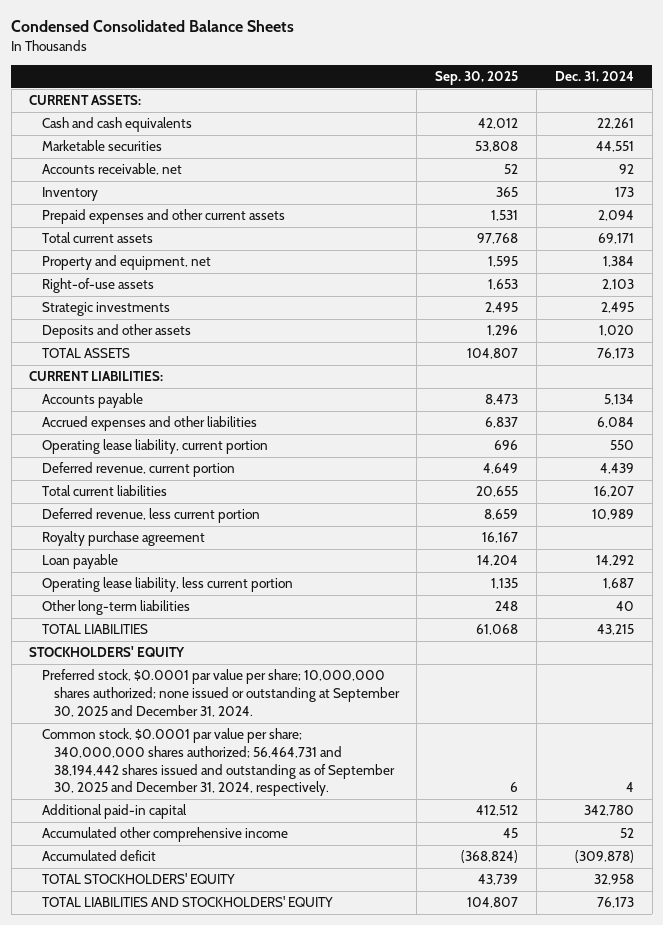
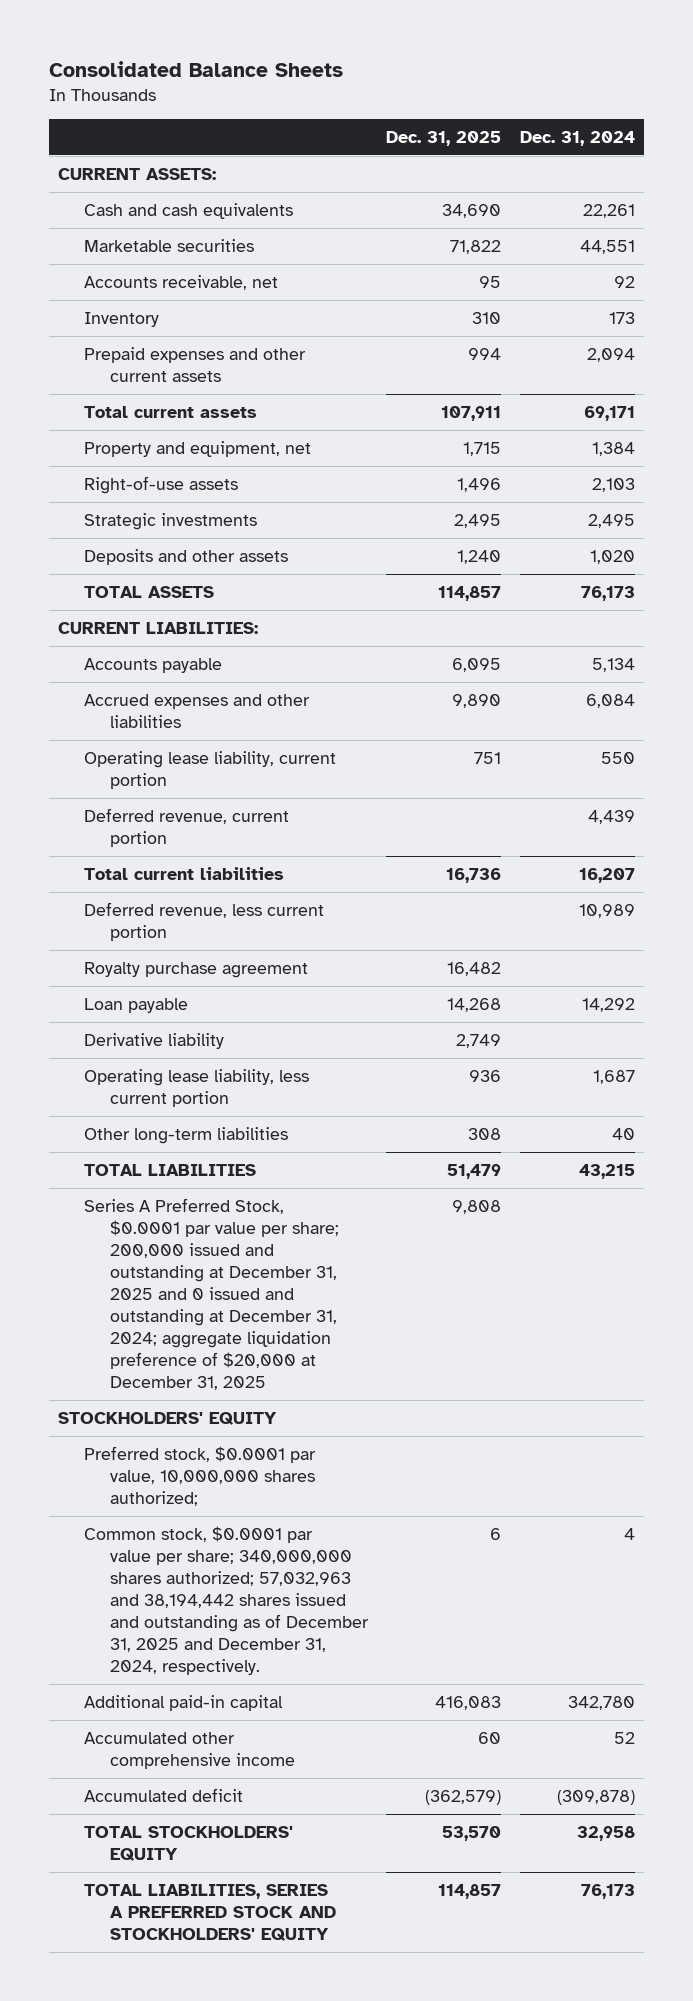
- Condensed Consolidated Balance Sheets
+ Consolidated Balance Sheets
- | Sep. 30, 2025 | Dec. 31, 2024
+ | Dec. 31, 2025 | Dec. 31, 2024
+ Derivative liability | 2,749 |
+ Series A Preferred Stock, $0.0001 par value per share; 200,000 issued and outstanding at December 31, 2025 and 0 issued and outstanding at December 31, 2024; aggregate liquidation preference of $20,000 at December 31, 2025 | 9,808 |
- Preferred stock, $0.0001 par value per share; 10,000,000 shares authorized; none issued or outstanding at September 30, 2025 and December 31, 2024.
- Common stock, $0.0001 par value per share; 340,000,000 shares authorized; 56,464,731 and 38,194,442 shares issued and outstanding as of September 30, 2025 and December 31, 2024, respectively. | 6 | 4
+ Preferred stock, $0.0001 par value, 10,000,000 shares authorized;
+ Common stock, $0.0001 par value per share; 340,000,000 shares authorized; 57,032,963 and 38,194,442 shares issued and outstanding as of December 31, 2025 and December 31, 2024, respectively. | 6 | 4
- TOTAL LIABILITIES AND STOCKHOLDERS' EQUITY | 104,807 | 76,173
+ TOTAL LIABILITIES, SERIES A PREFERRED STOCK AND STOCKHOLDERS' EQUITY | 114,857 | 76,173

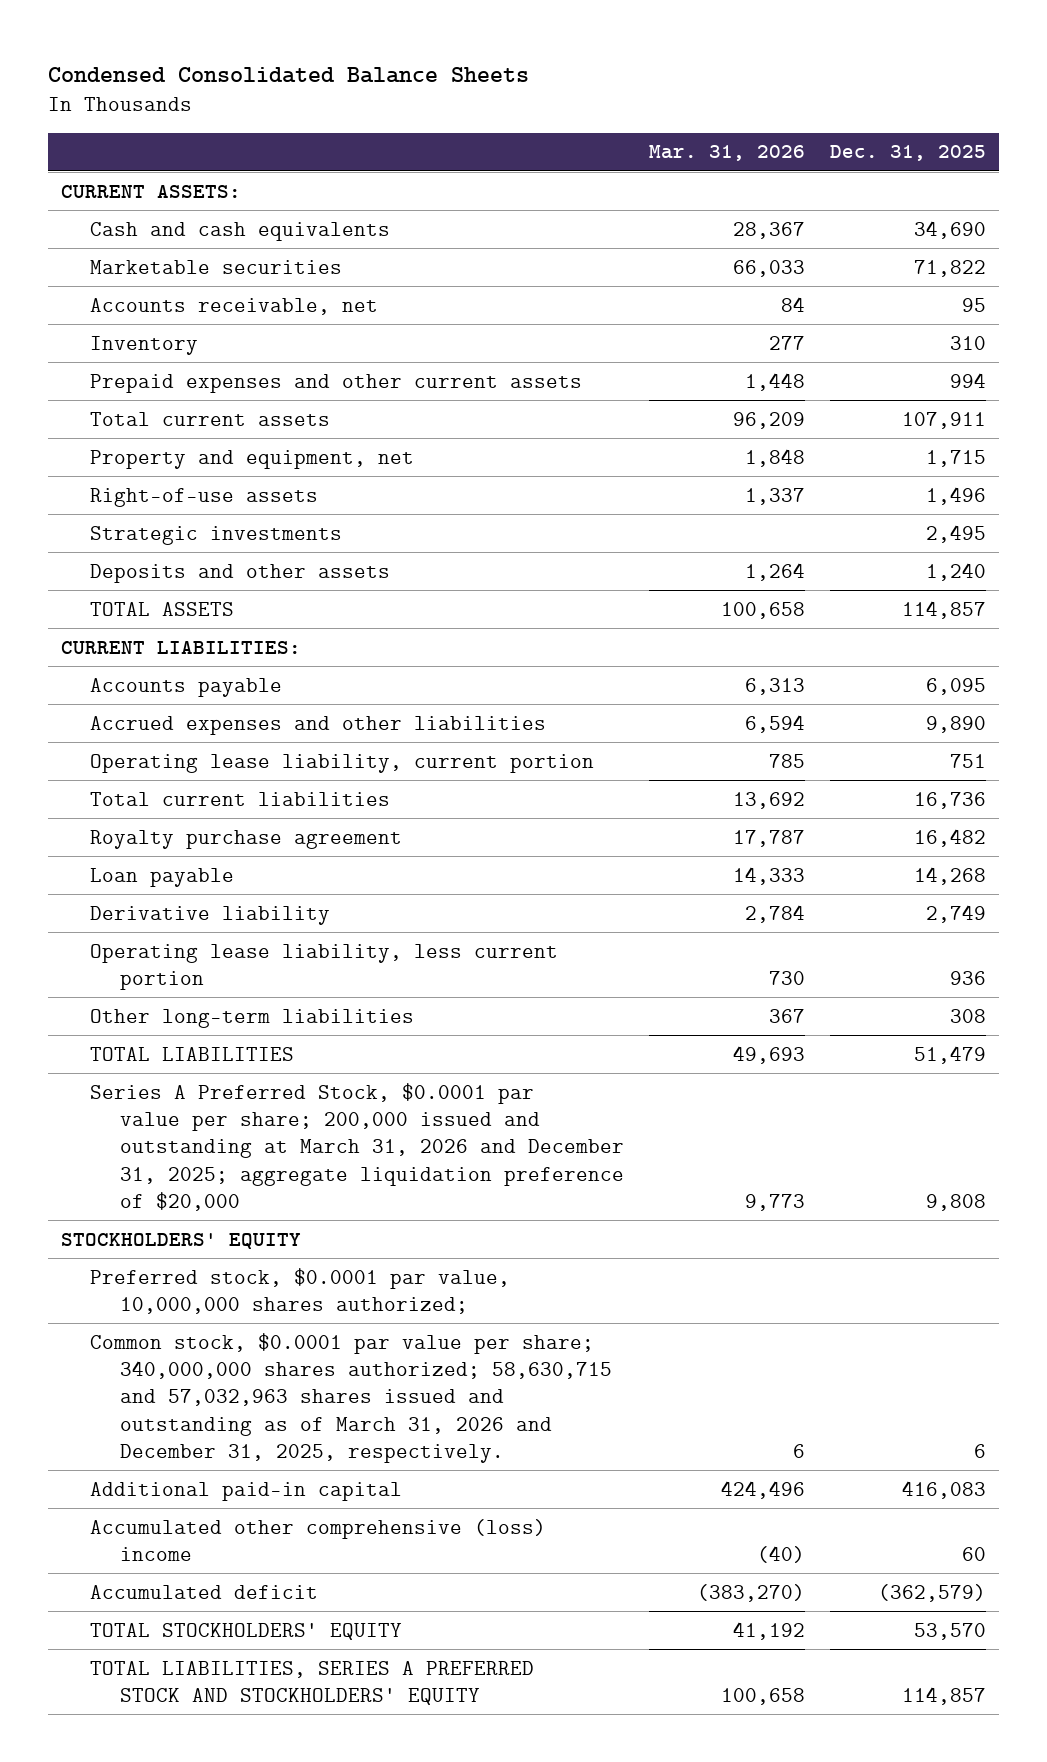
- Consolidated Balance Sheets
+ Condensed Consolidated Balance Sheets
- | Dec. 31, 2025 | Dec. 31, 2024
+ | Mar. 31, 2026 | Dec. 31, 2025
- Deferred revenue, current portion | | 4,439
- Deferred revenue, less current portion | | 10,989
- Series A Preferred Stock, $0.0001 par value per share; 200,000 issued and outstanding at December 31, 2025 and 0 issued and outstanding at December 31, 2024; aggregate liquidation preference of $20,000 at December 31, 2025 | 9,808 |
+ Series A Preferred Stock, $0.0001 par value per share; 200,000 issued and outstanding at March 31, 2026 and December 31, 2025; aggregate liquidation preference of $20,000 | 9,773 | 9,808
- Common stock, $0.0001 par value per share; 340,000,000 shares authorized; 57,032,963 and 38,194,442 shares issued and outstanding as of December 31, 2025 and December 31, 2024, respectively. | 6 | 4
+ Common stock, $0.0001 par value per share; 340,000,000 shares authorized; 58,630,715 and 57,032,963 shares issued and outstanding as of March 31, 2026 and December 31, 2025, respectively. | 6 | 6
- Accumulated other comprehensive income | 60 | 52
+ Accumulated other comprehensive (loss) income | (40) | 60

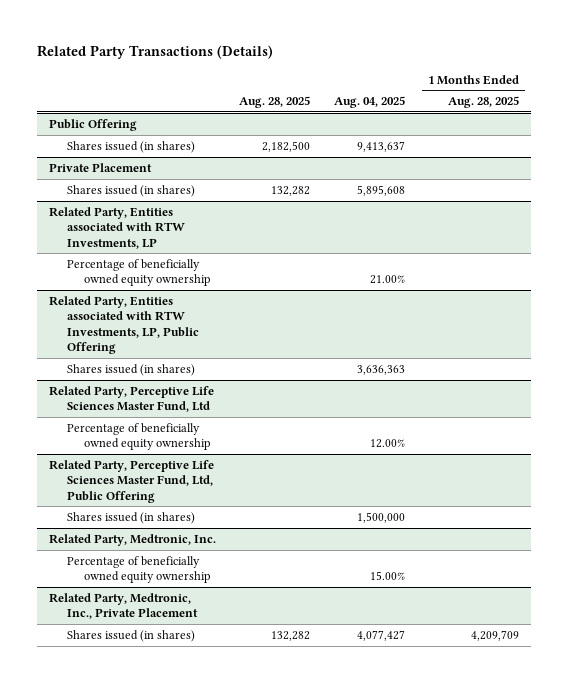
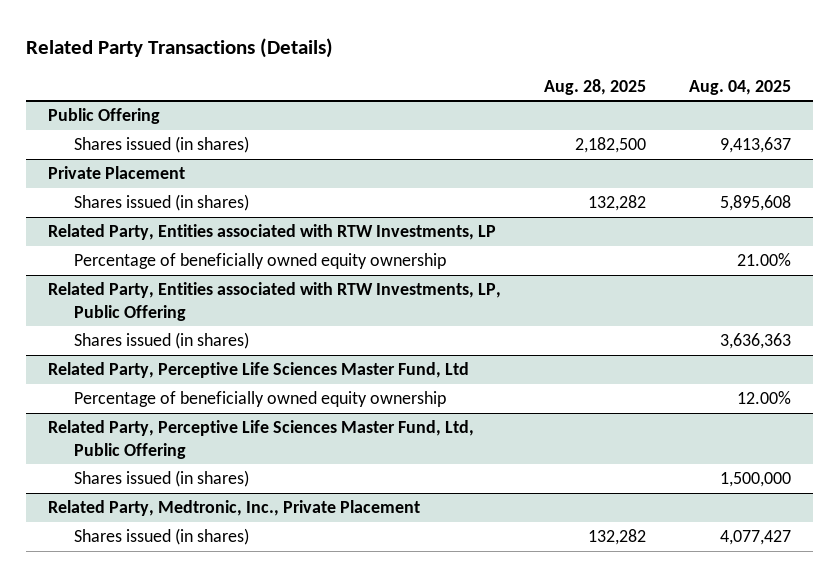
- | Aug. 28, 2025 | Aug. 04, 2025 | 1 Months Ended Aug. 28, 2025
+ | Aug. 28, 2025 | Aug. 04, 2025
- Related Party, Medtronic, Inc.
- Percentage of beneficially owned equity ownership | | 15.00% |

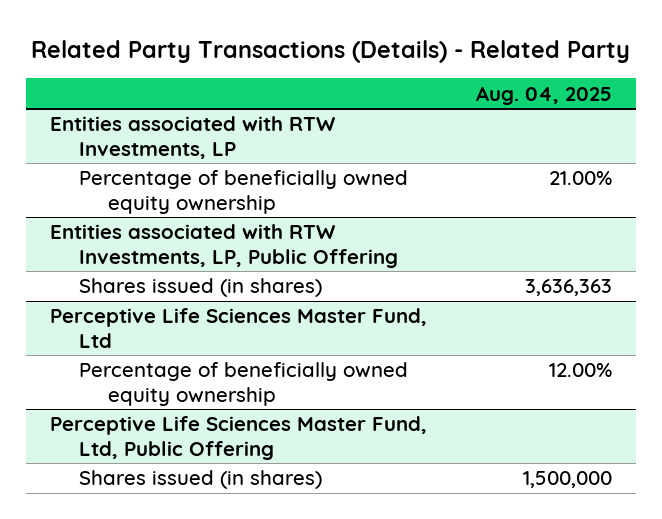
- Related Party Transactions (Details)
+ Related Party Transactions (Details) - Related Party
- | Aug. 28, 2025 | Aug. 04, 2025
+ | Aug. 04, 2025
- Public Offering
- Shares issued (in shares) | 2,182,500 | 9,413,637
- Private Placement
- Shares issued (in shares) | 132,282 | 5,895,608
- Related Party, Entities associated with RTW Investments, LP
+ Entities associated with RTW Investments, LP
- Related Party, Entities associated with RTW Investments, LP, Public Offering
+ Entities associated with RTW Investments, LP, Public Offering
- Related Party, Perceptive Life Sciences Master Fund, Ltd
+ Perceptive Life Sciences Master Fund, Ltd
- Related Party, Perceptive Life Sciences Master Fund, Ltd, Public Offering
+ Perceptive Life Sciences Master Fund, Ltd, Public Offering
- Related Party, Medtronic, Inc., Private Placement
- Shares issued (in shares) | 132,282 | 4,077,427

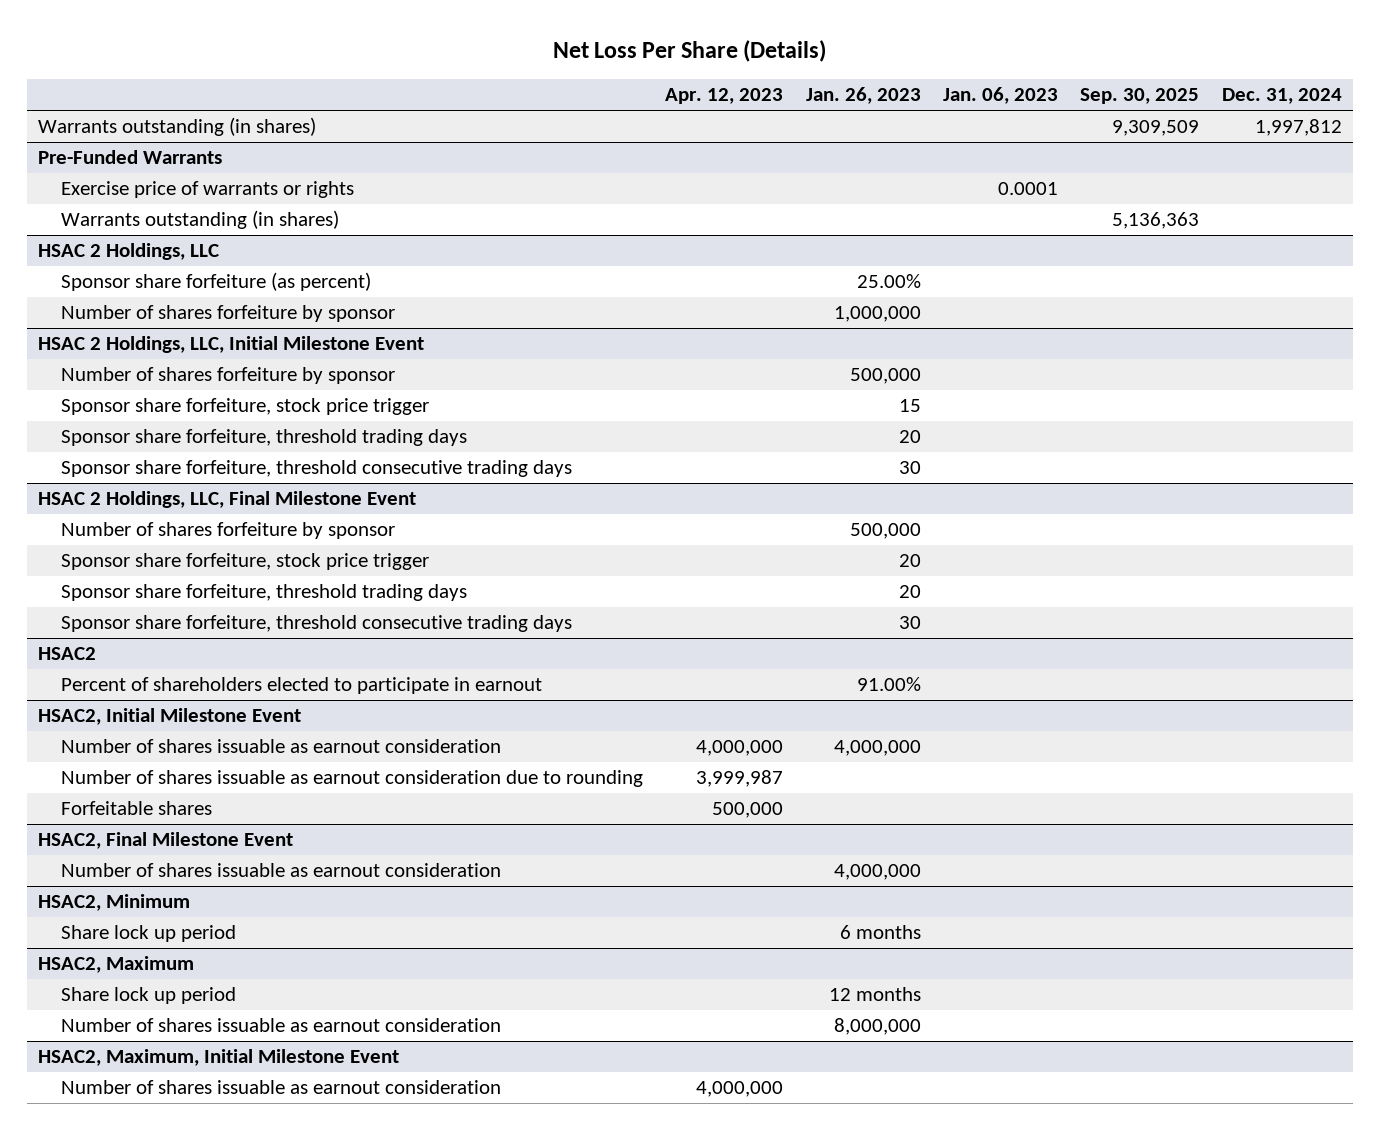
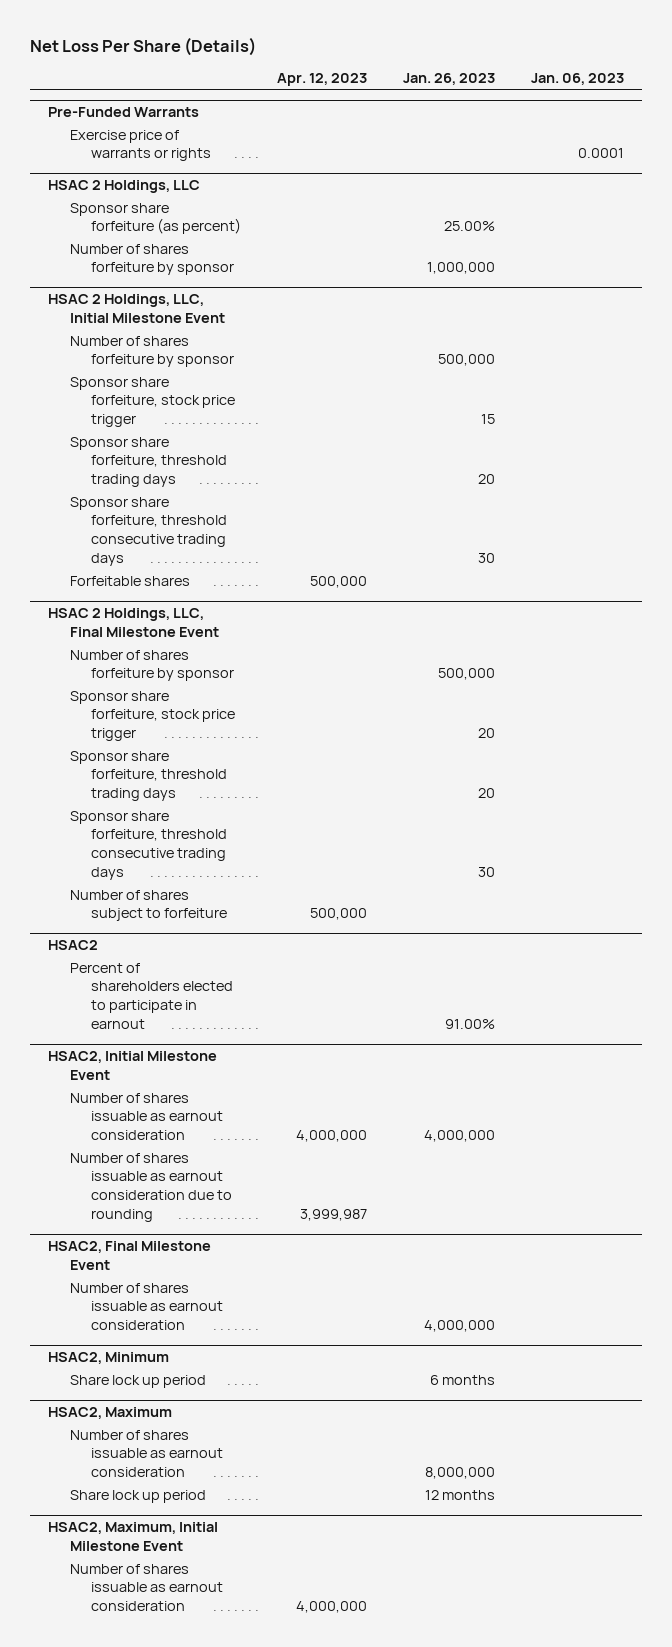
- | Apr. 12, 2023 | Jan. 26, 2023 | Jan. 06, 2023 | Sep. 30, 2025 | Dec. 31, 2024
+ | Apr. 12, 2023 | Jan. 26, 2023 | Jan. 06, 2023
- Warrants outstanding (in shares) | | | | 9,309,509 | 1,997,812
@ Pre-Funded Warrants
- Warrants outstanding (in shares) | | | | 5,136,363 |
@ HSAC 2 Holdings, LLC, Initial Milestone Event
+ Forfeitable shares | 500,000 | |
@ HSAC 2 Holdings, LLC, Final Milestone Event
+ Number of shares subject to forfeiture | 500,000 | |
@ HSAC2, Initial Milestone Event
- Forfeitable shares | 500,000 | | | |
@ HSAC2, Maximum
moved down: Share lock up period | | 12 months |

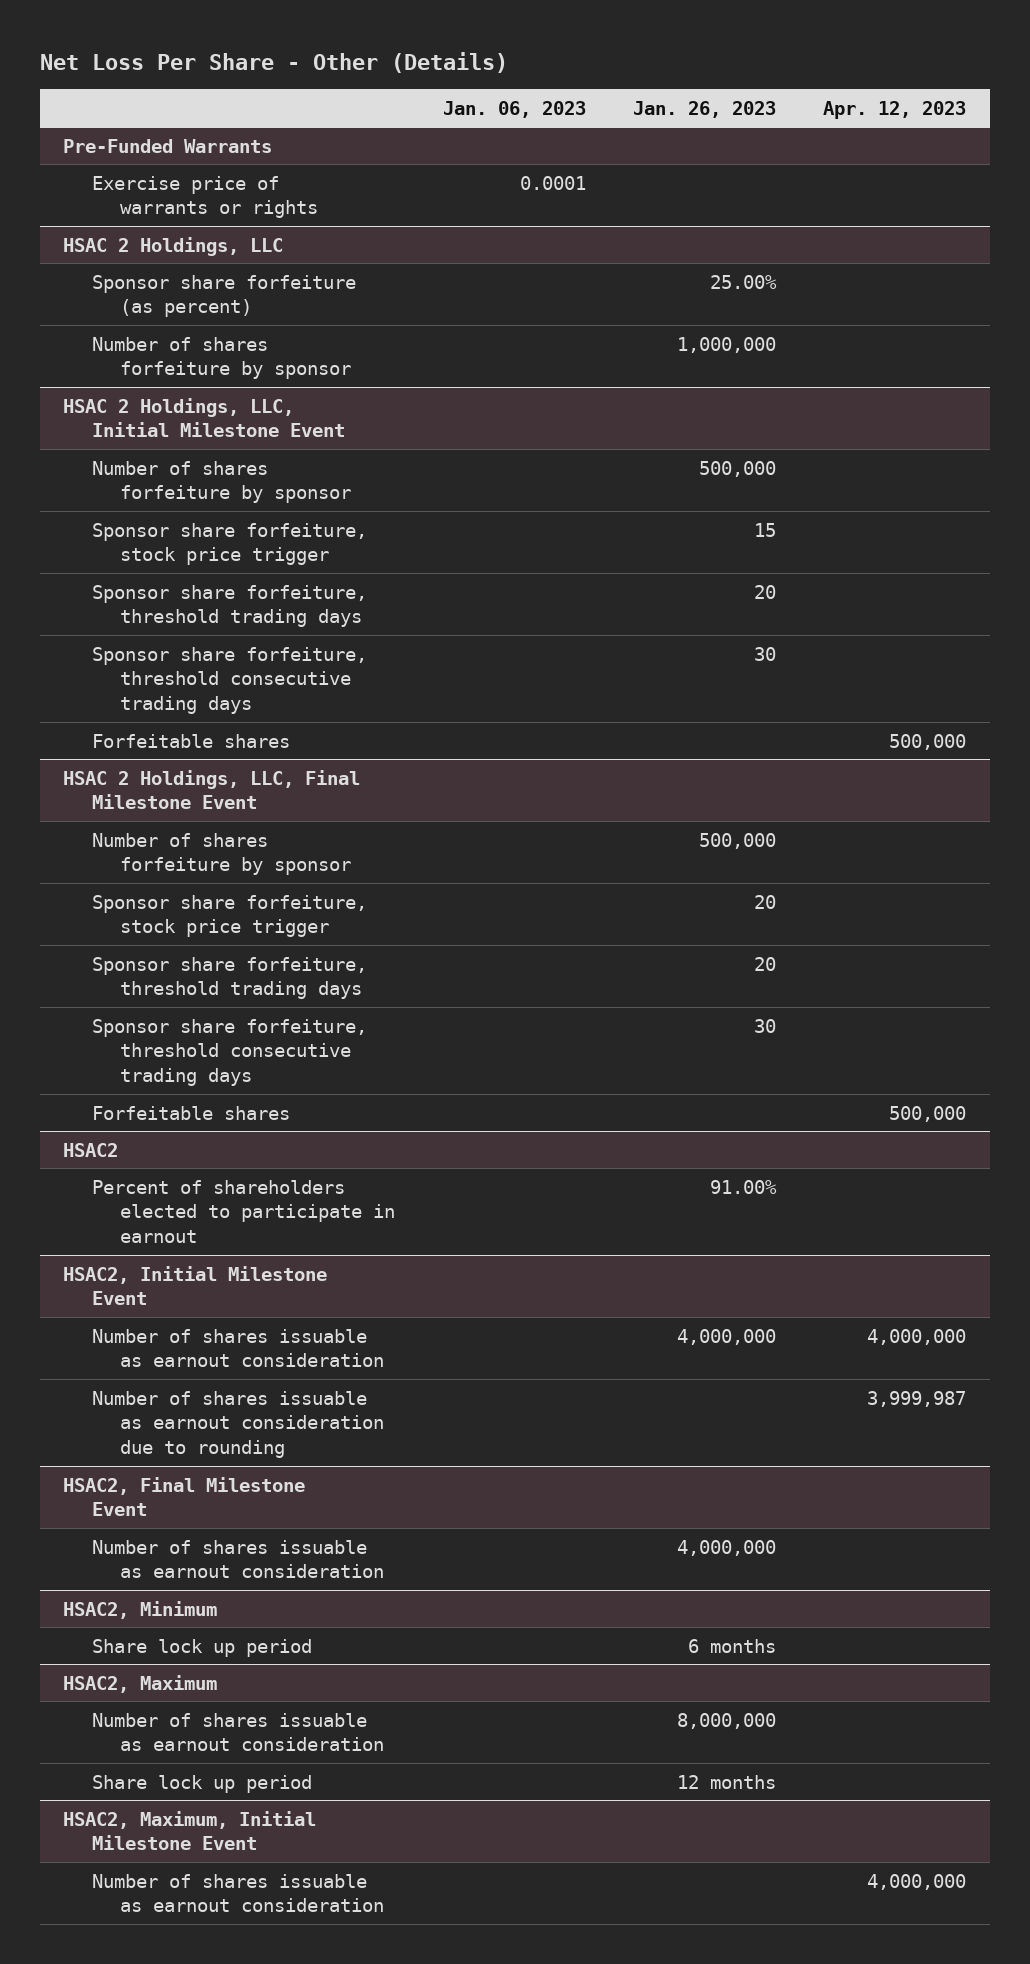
- Net Loss Per Share (Details)
+ Net Loss Per Share - Other (Details)
- | Apr. 12, 2023 | Jan. 26, 2023 | Jan. 06, 2023
+ | Jan. 06, 2023 | Jan. 26, 2023 | Apr. 12, 2023
@ HSAC 2 Holdings, LLC, Final Milestone Event
- Number of shares subject to forfeiture | 500,000 | |
+ Forfeitable shares | | | 500,000

